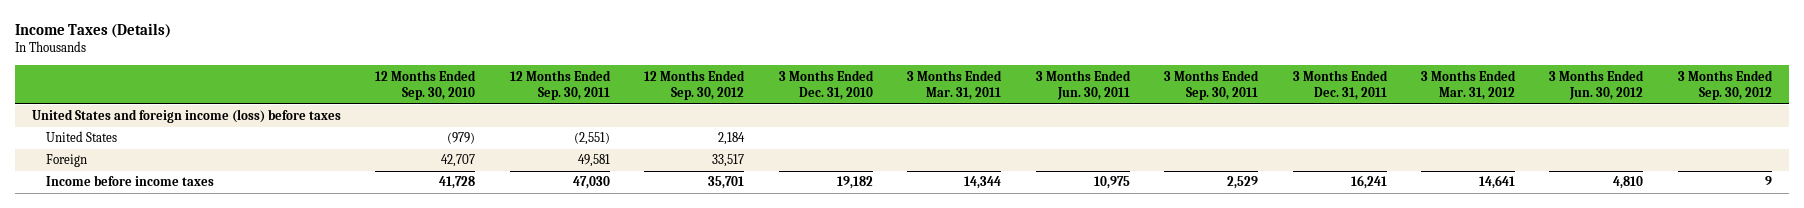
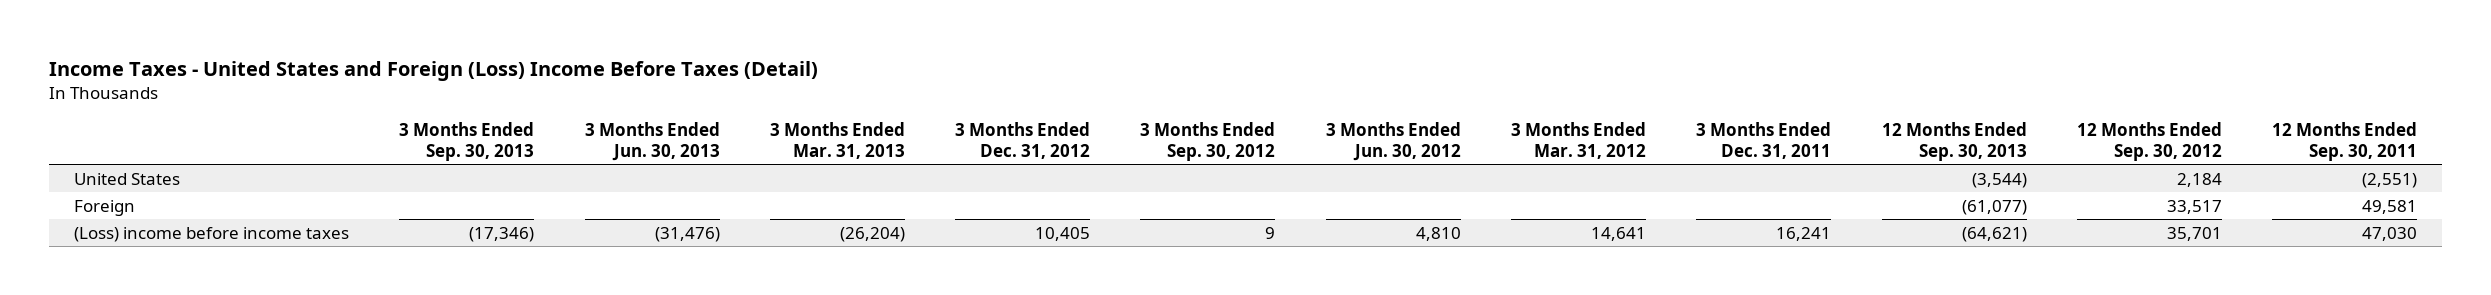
- Income Taxes (Details)
+ Income Taxes - United States and Foreign (Loss) Income Before Taxes (Detail)
- | 12 Months Ended Sep. 30, 2010 | 12 Months Ended Sep. 30, 2011 | 12 Months Ended Sep. 30, 2012 | 3 Months Ended Dec. 31, 2010 | 3 Months Ended Mar. 31, 2011 | 3 Months Ended Jun. 30, 2011 | 3 Months Ended Sep. 30, 2011 | 3 Months Ended Dec. 31, 2011 | 3 Months Ended Mar. 31, 2012 | 3 Months Ended Jun. 30, 2012 | 3 Months Ended Sep. 30, 2012
+ | 3 Months Ended Sep. 30, 2013 | 3 Months Ended Jun. 30, 2013 | 3 Months Ended Mar. 31, 2013 | 3 Months Ended Dec. 31, 2012 | 3 Months Ended Sep. 30, 2012 | 3 Months Ended Jun. 30, 2012 | 3 Months Ended Mar. 31, 2012 | 3 Months Ended Dec. 31, 2011 | 12 Months Ended Sep. 30, 2013 | 12 Months Ended Sep. 30, 2012 | 12 Months Ended Sep. 30, 2011
- United States and foreign income (loss) before taxes
- Income before income taxes | 41,728 | 47,030 | 35,701 | 19,182 | 14,344 | 10,975 | 2,529 | 16,241 | 14,641 | 4,810 | 9
+ (Loss) income before income taxes | (17,346) | (31,476) | (26,204) | 10,405 | 9 | 4,810 | 14,641 | 16,241 | (64,621) | 35,701 | 47,030

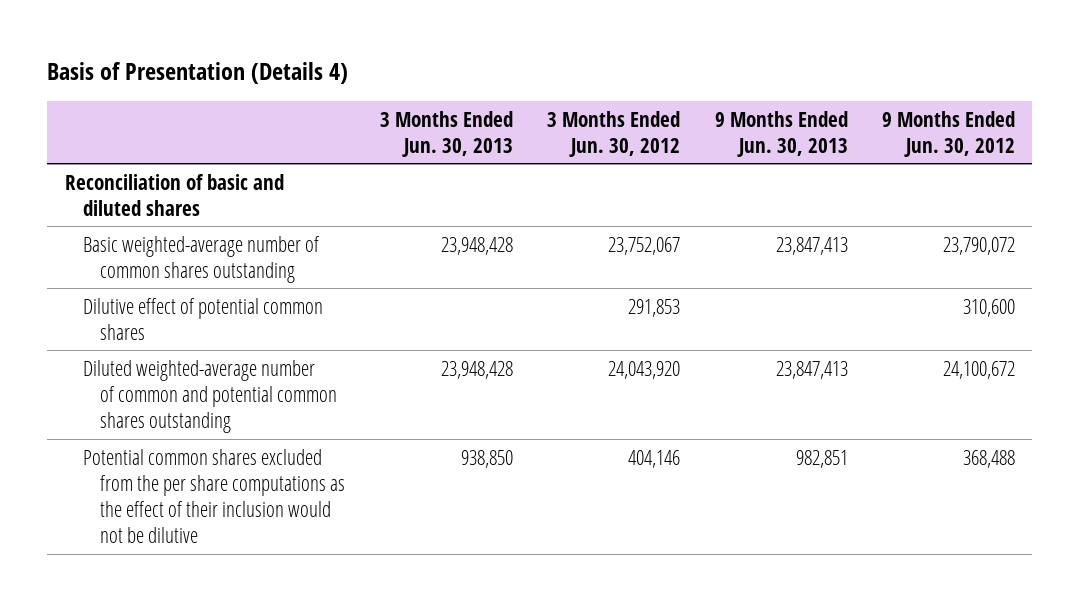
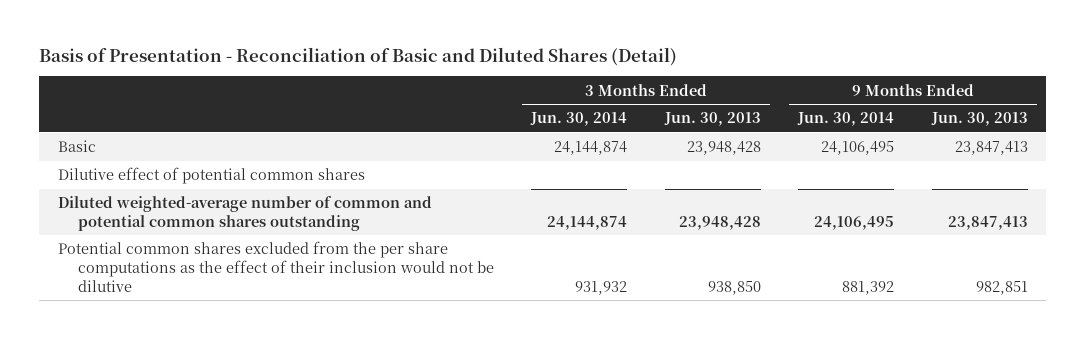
- Basis of Presentation (Details 4)
+ Basis of Presentation - Reconciliation of Basic and Diluted Shares (Detail)
- | 3 Months Ended Jun. 30, 2013 | 3 Months Ended Jun. 30, 2012 | 9 Months Ended Jun. 30, 2013 | 9 Months Ended Jun. 30, 2012
+ | 3 Months Ended Jun. 30, 2014 | 3 Months Ended Jun. 30, 2013 | 9 Months Ended Jun. 30, 2014 | 9 Months Ended Jun. 30, 2013
- Reconciliation of basic and diluted shares
- Basic weighted-average number of common shares outstanding | 23,948,428 | 23,752,067 | 23,847,413 | 23,790,072
+ Basic | 24,144,874 | 23,948,428 | 24,106,495 | 23,847,413

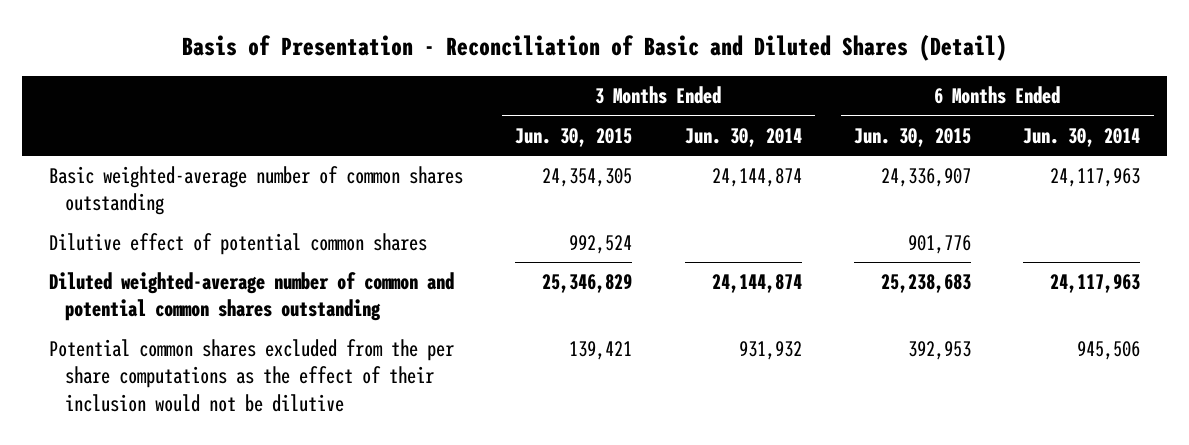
- | 3 Months Ended Jun. 30, 2014 | 3 Months Ended Jun. 30, 2013 | 9 Months Ended Jun. 30, 2014 | 9 Months Ended Jun. 30, 2013
+ | 3 Months Ended Jun. 30, 2015 | 3 Months Ended Jun. 30, 2014 | 6 Months Ended Jun. 30, 2015 | 6 Months Ended Jun. 30, 2014
- Basic | 24,144,874 | 23,948,428 | 24,106,495 | 23,847,413
+ Basic weighted-average number of common shares outstanding | 24,354,305 | 24,144,874 | 24,336,907 | 24,117,963

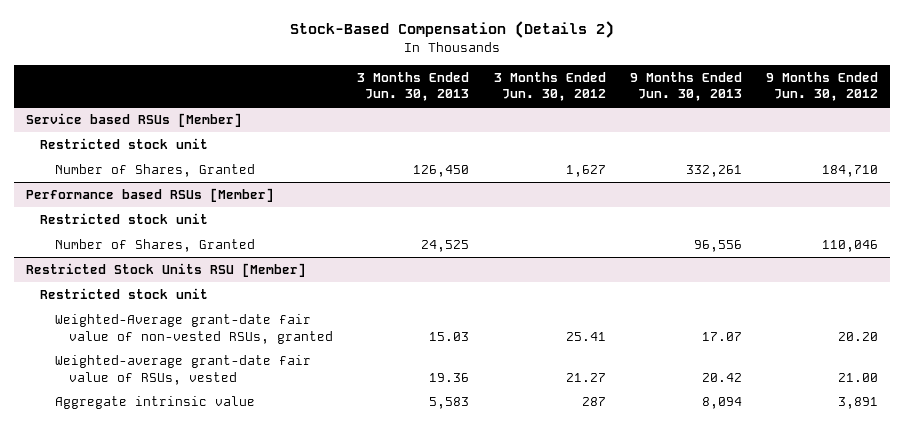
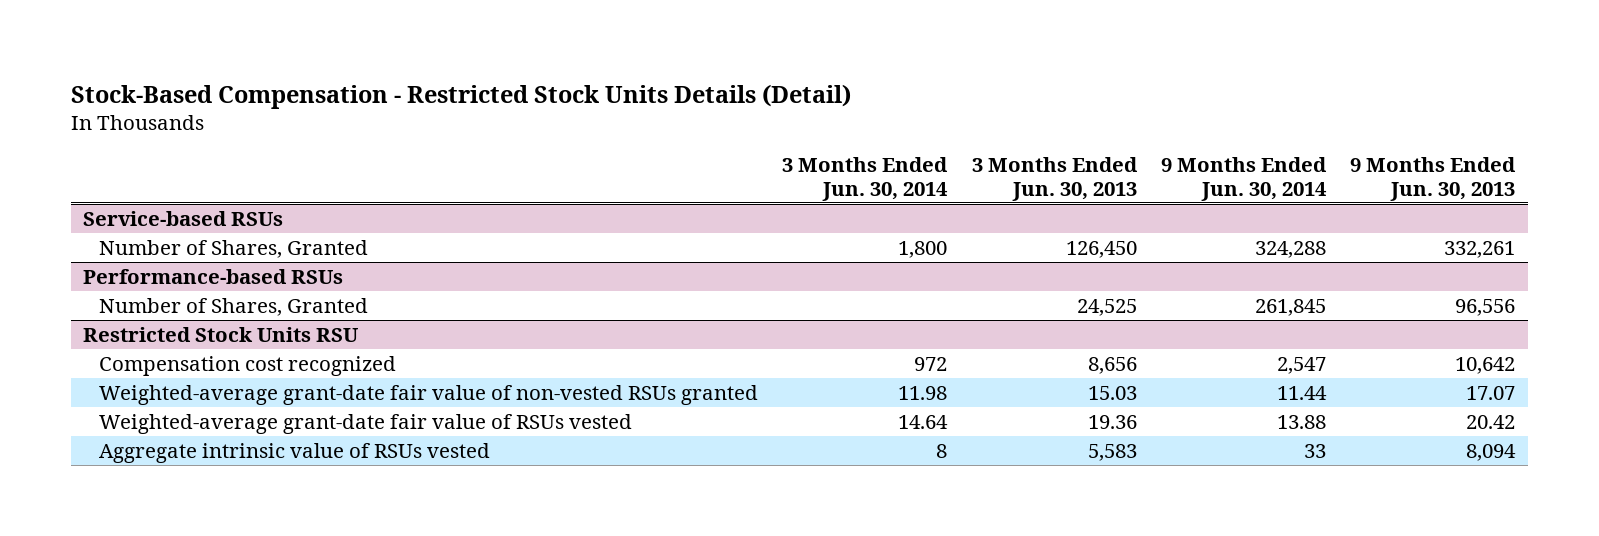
- Stock-Based Compensation (Details 2)
+ Stock-Based Compensation - Restricted Stock Units Details (Detail)
- | 3 Months Ended Jun. 30, 2013 | 3 Months Ended Jun. 30, 2012 | 9 Months Ended Jun. 30, 2013 | 9 Months Ended Jun. 30, 2012
+ | 3 Months Ended Jun. 30, 2014 | 3 Months Ended Jun. 30, 2013 | 9 Months Ended Jun. 30, 2014 | 9 Months Ended Jun. 30, 2013
- Service based RSUs [Member]
- Restricted stock unit
+ Service-based RSUs
- Performance based RSUs [Member]
- Restricted stock unit
+ Performance-based RSUs
- Restricted Stock Units RSU [Member]
- Restricted stock unit
- Weighted-Average grant-date fair value of non-vested RSUs, granted | 15.03 | 25.41 | 17.07 | 20.20
- Weighted-average grant-date fair value of RSUs, vested | 19.36 | 21.27 | 20.42 | 21.00
- Aggregate intrinsic value | 5,583 | 287 | 8,094 | 3,891
+ Restricted Stock Units RSU
+ Compensation cost recognized | 972 | 8,656 | 2,547 | 10,642
+ Weighted-average grant-date fair value of non-vested RSUs granted | 11.98 | 15.03 | 11.44 | 17.07
+ Weighted-average grant-date fair value of RSUs vested | 14.64 | 19.36 | 13.88 | 20.42
+ Aggregate intrinsic value of RSUs vested | 8 | 5,583 | 33 | 8,094

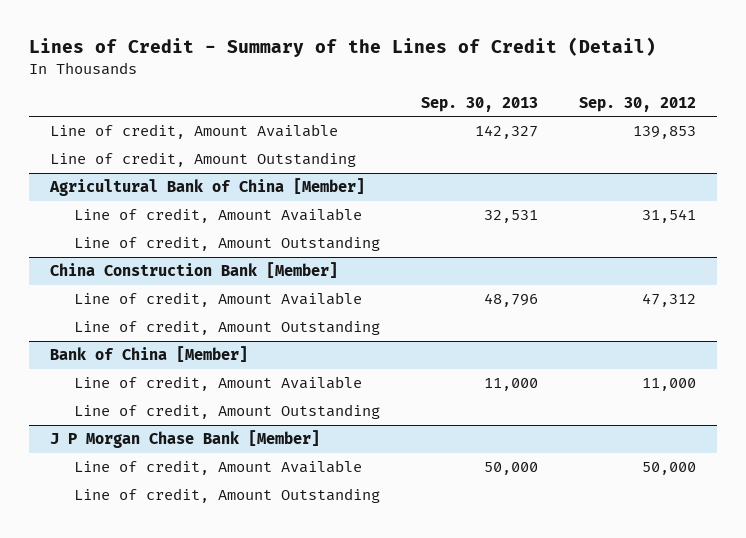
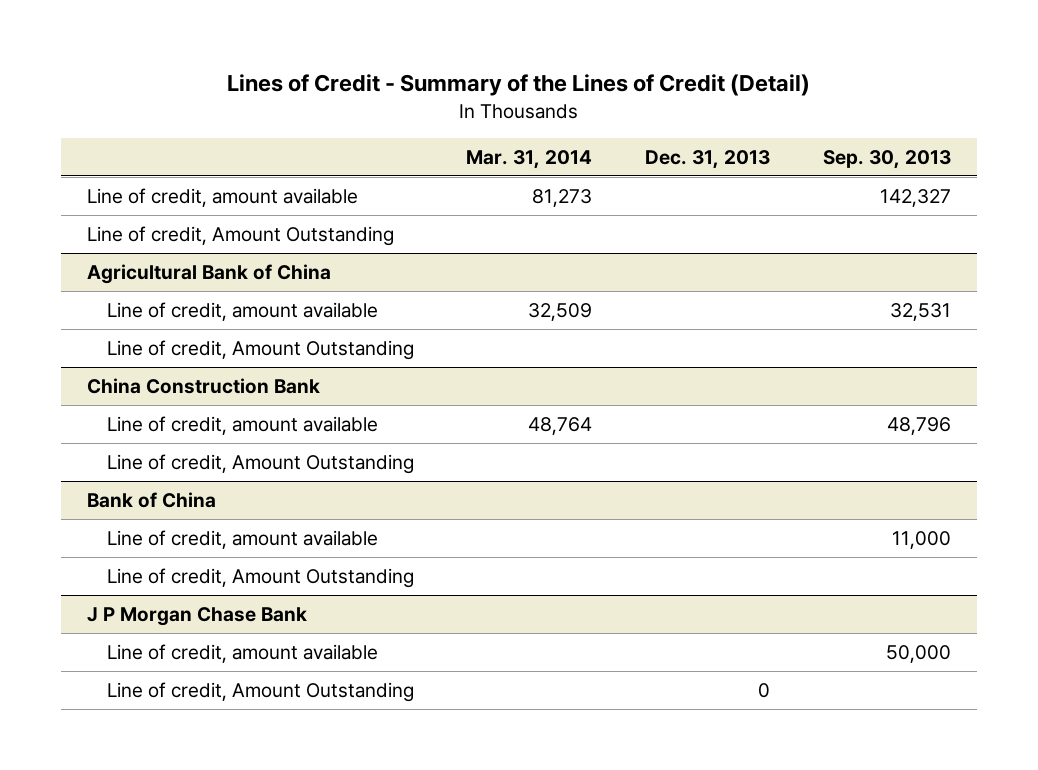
- | Sep. 30, 2013 | Sep. 30, 2012
+ | Mar. 31, 2014 | Dec. 31, 2013 | Sep. 30, 2013
- Line of credit, Amount Available | 142,327 | 139,853
+ Line of credit, amount available | 81,273 | | 142,327
- Agricultural Bank of China [Member]
- Line of credit, Amount Available | 32,531 | 31,541
+ Agricultural Bank of China
+ Line of credit, amount available | 32,509 | | 32,531
- China Construction Bank [Member]
- Line of credit, Amount Available | 48,796 | 47,312
+ China Construction Bank
+ Line of credit, amount available | 48,764 | | 48,796
- Bank of China [Member]
- Line of credit, Amount Available | 11,000 | 11,000
+ Bank of China
+ Line of credit, amount available | | | 11,000
- J P Morgan Chase Bank [Member]
- Line of credit, Amount Available | 50,000 | 50,000
+ J P Morgan Chase Bank
+ Line of credit, amount available | | | 50,000

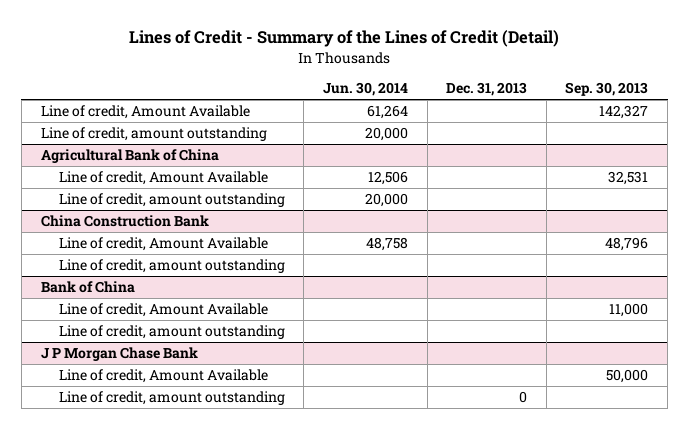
- | Mar. 31, 2014 | Dec. 31, 2013 | Sep. 30, 2013
+ | Jun. 30, 2014 | Dec. 31, 2013 | Sep. 30, 2013
- Line of credit, amount available | 81,273 | | 142,327
- Line of credit, Amount Outstanding
+ Line of credit, Amount Available | 61,264 | | 142,327
+ Line of credit, amount outstanding | 20,000 | |
@ Agricultural Bank of China
- Line of credit, amount available | 32,509 | | 32,531
- Line of credit, Amount Outstanding
+ Line of credit, Amount Available | 12,506 | | 32,531
+ Line of credit, amount outstanding | 20,000 | |
@ China Construction Bank
- Line of credit, amount available | 48,764 | | 48,796
- Line of credit, Amount Outstanding
+ Line of credit, Amount Available | 48,758 | | 48,796
+ Line of credit, amount outstanding
@ Bank of China
- Line of credit, amount available | | | 11,000
- Line of credit, Amount Outstanding
+ Line of credit, Amount Available | | | 11,000
+ Line of credit, amount outstanding
@ J P Morgan Chase Bank
- Line of credit, amount available | | | 50,000
- Line of credit, Amount Outstanding | | 0 |
+ Line of credit, Amount Available | | | 50,000
+ Line of credit, amount outstanding | | 0 |

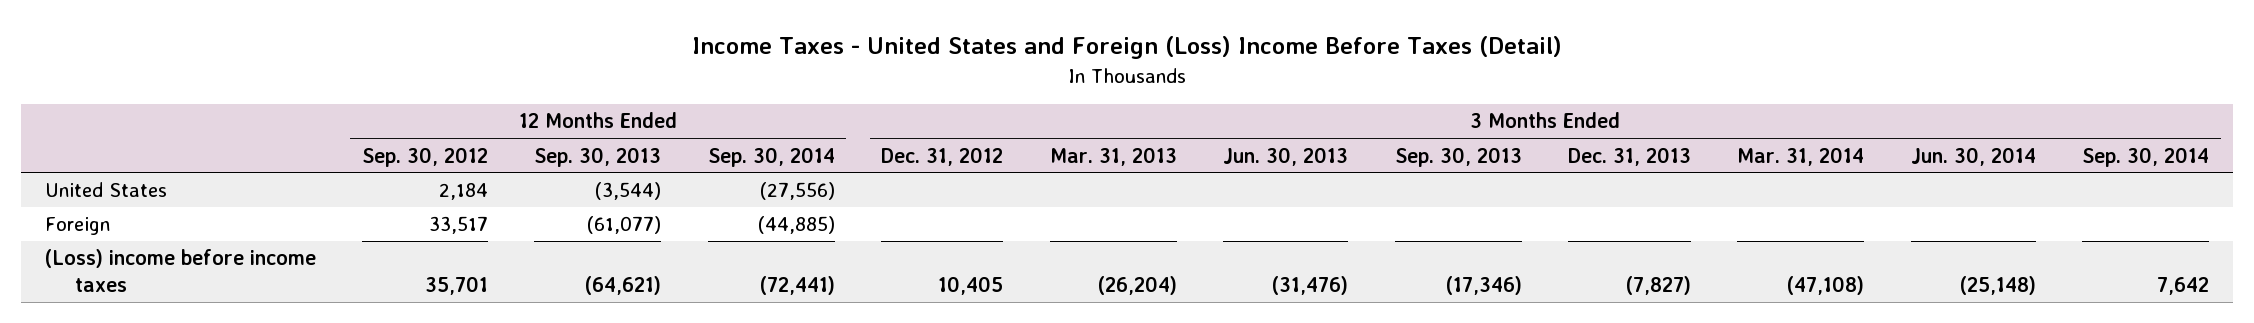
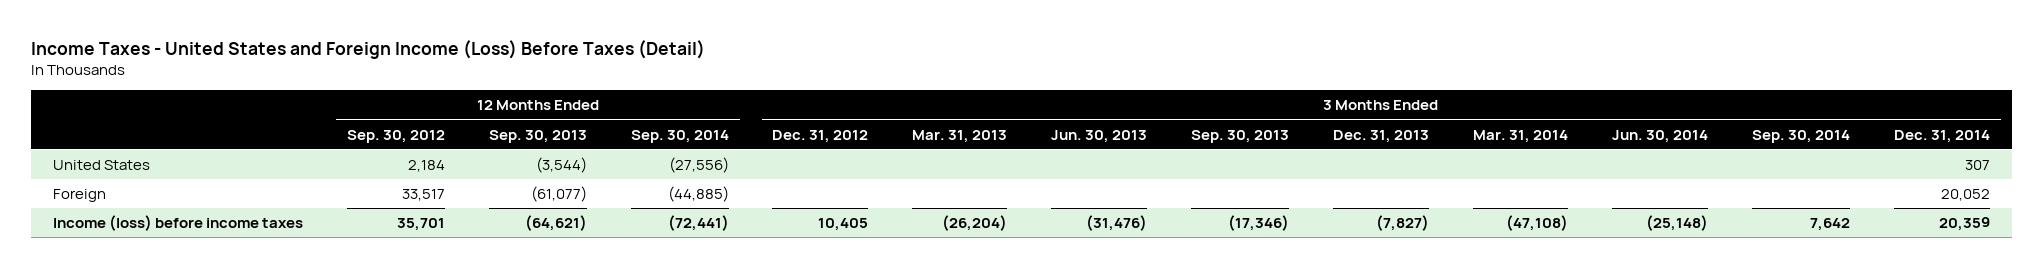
- Income Taxes - United States and Foreign (Loss) Income Before Taxes (Detail)
+ Income Taxes - United States and Foreign Income (Loss) Before Taxes (Detail)
- | 12 Months Ended Sep. 30, 2012 | 12 Months Ended Sep. 30, 2013 | 12 Months Ended Sep. 30, 2014 | 3 Months Ended Dec. 31, 2012 | 3 Months Ended Mar. 31, 2013 | 3 Months Ended Jun. 30, 2013 | 3 Months Ended Sep. 30, 2013 | 3 Months Ended Dec. 31, 2013 | 3 Months Ended Mar. 31, 2014 | 3 Months Ended Jun. 30, 2014 | 3 Months Ended Sep. 30, 2014
+ | 12 Months Ended Sep. 30, 2012 | 12 Months Ended Sep. 30, 2013 | 12 Months Ended Sep. 30, 2014 | 3 Months Ended Dec. 31, 2012 | 3 Months Ended Mar. 31, 2013 | 3 Months Ended Jun. 30, 2013 | 3 Months Ended Sep. 30, 2013 | 3 Months Ended Dec. 31, 2013 | 3 Months Ended Mar. 31, 2014 | 3 Months Ended Jun. 30, 2014 | 3 Months Ended Sep. 30, 2014 | 3 Months Ended Dec. 31, 2014
- (Loss) income before income taxes | 35,701 | (64,621) | (72,441) | 10,405 | (26,204) | (31,476) | (17,346) | (7,827) | (47,108) | (25,148) | 7,642
+ Income (loss) before income taxes | 35,701 | (64,621) | (72,441) | 10,405 | (26,204) | (31,476) | (17,346) | (7,827) | (47,108) | (25,148) | 7,642 | 20,359

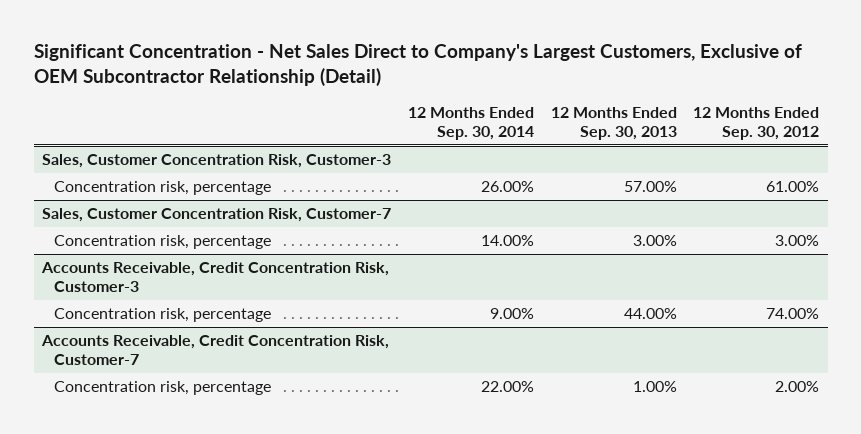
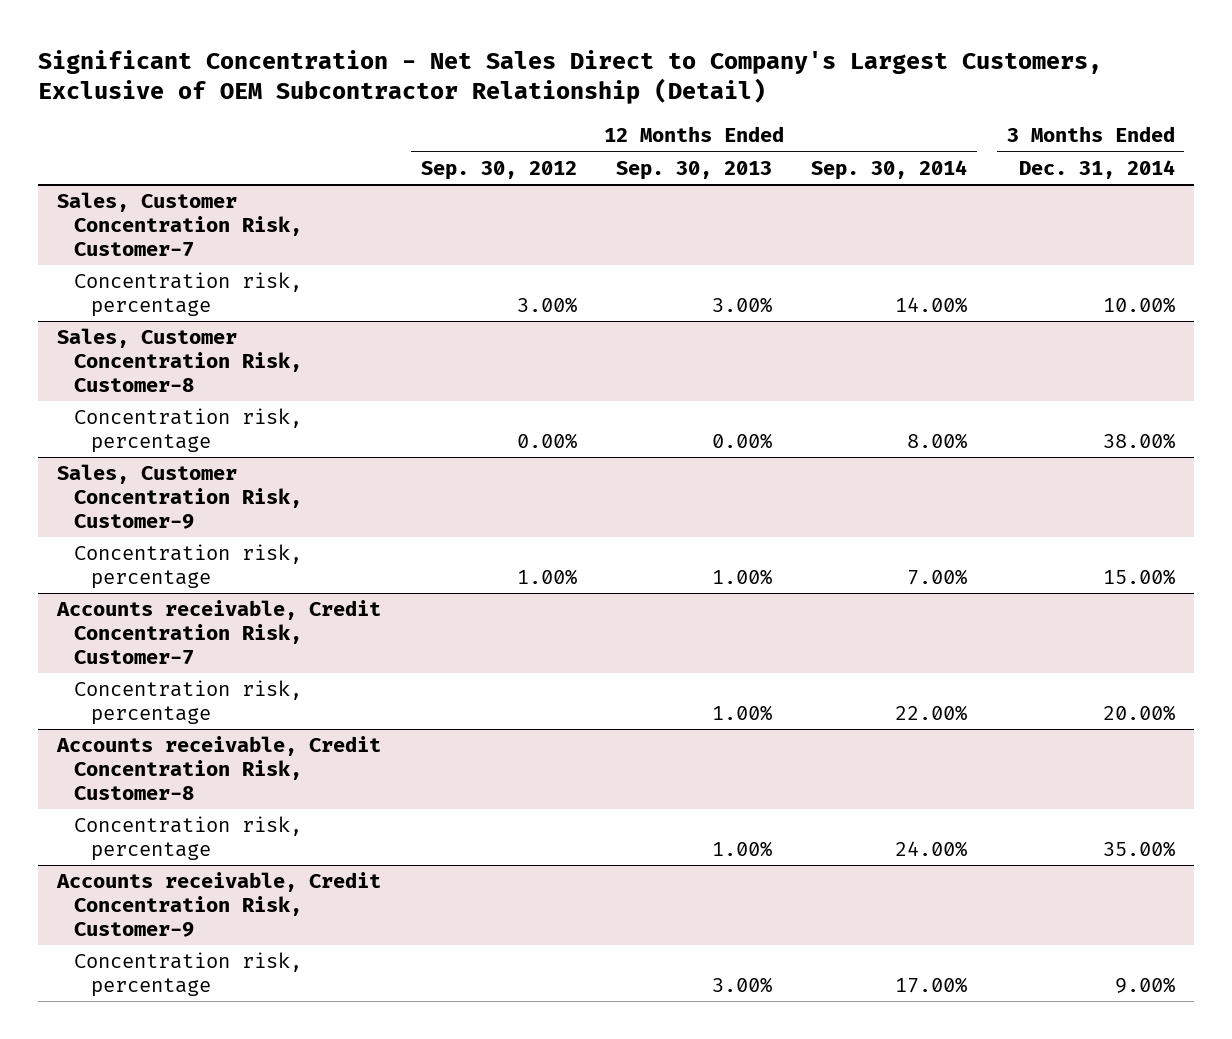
- | 12 Months Ended Sep. 30, 2014 | 12 Months Ended Sep. 30, 2013 | 12 Months Ended Sep. 30, 2012
+ | 12 Months Ended Sep. 30, 2012 | 12 Months Ended Sep. 30, 2013 | 12 Months Ended Sep. 30, 2014 | 3 Months Ended Dec. 31, 2014
- Sales, Customer Concentration Risk, Customer-3
- Concentration risk, percentage | 26.00% | 57.00% | 61.00%
- Accounts Receivable, Credit Concentration Risk, Customer-3
- Concentration risk, percentage | 9.00% | 44.00% | 74.00%
- Accounts Receivable, Credit Concentration Risk, Customer-7
- Concentration risk, percentage | 22.00% | 1.00% | 2.00%
+ Sales, Customer Concentration Risk, Customer-8
+ Concentration risk, percentage | 0.00% | 0.00% | 8.00% | 38.00%
+ Sales, Customer Concentration Risk, Customer-9
+ Concentration risk, percentage | 1.00% | 1.00% | 7.00% | 15.00%
+ Accounts receivable, Credit Concentration Risk, Customer-7
+ Concentration risk, percentage | | 1.00% | 22.00% | 20.00%
+ Accounts receivable, Credit Concentration Risk, Customer-8
+ Concentration risk, percentage | | 1.00% | 24.00% | 35.00%
+ Accounts receivable, Credit Concentration Risk, Customer-9
+ Concentration risk, percentage | | 3.00% | 17.00% | 9.00%

